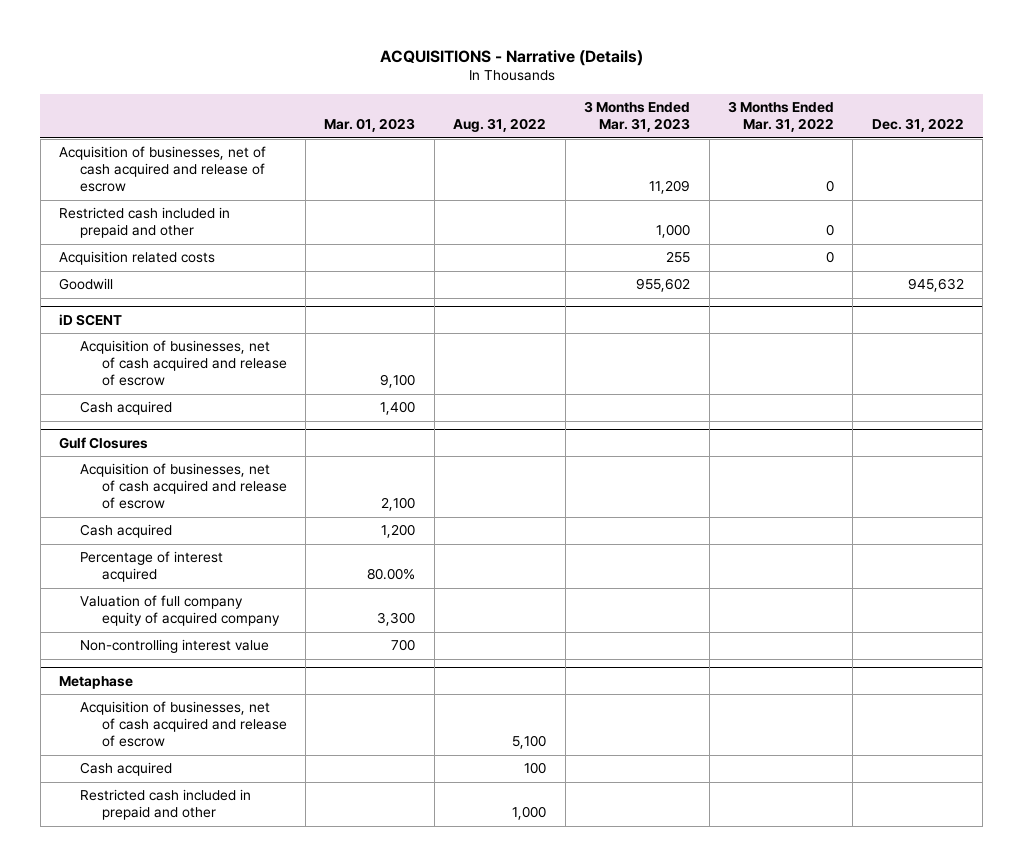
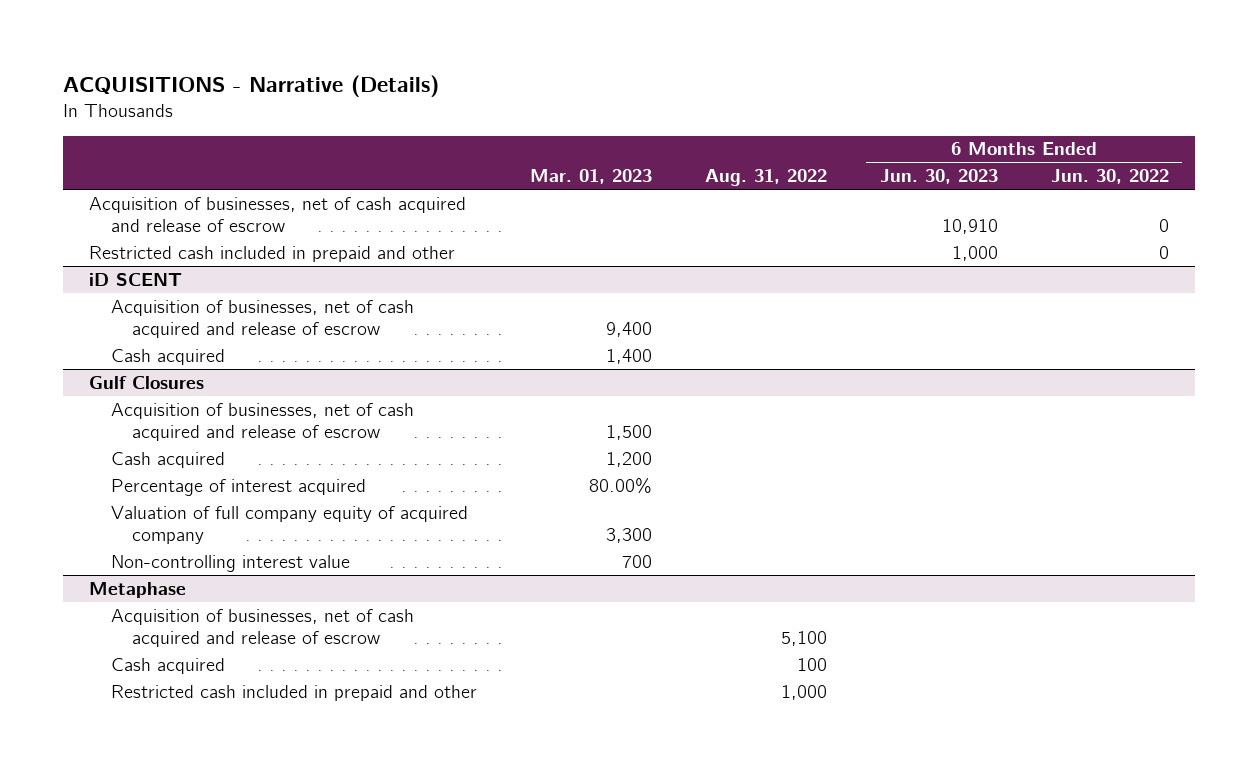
- | Mar. 01, 2023 | Aug. 31, 2022 | 3 Months Ended Mar. 31, 2023 | 3 Months Ended Mar. 31, 2022 | Dec. 31, 2022
+ | Mar. 01, 2023 | Aug. 31, 2022 | 6 Months Ended Jun. 30, 2023 | 6 Months Ended Jun. 30, 2022
- Acquisition related costs | | | 255 | 0 |
- Goodwill | | | 955,602 | | 945,632
@ iD SCENT
- Acquisition of businesses, net of cash acquired and release of escrow | 9,100 | | | |
+ Acquisition of businesses, net of cash acquired and release of escrow | 9,400 | | |
@ Gulf Closures
- Acquisition of businesses, net of cash acquired and release of escrow | 2,100 | | | |
+ Acquisition of businesses, net of cash acquired and release of escrow | 1,500 | | |

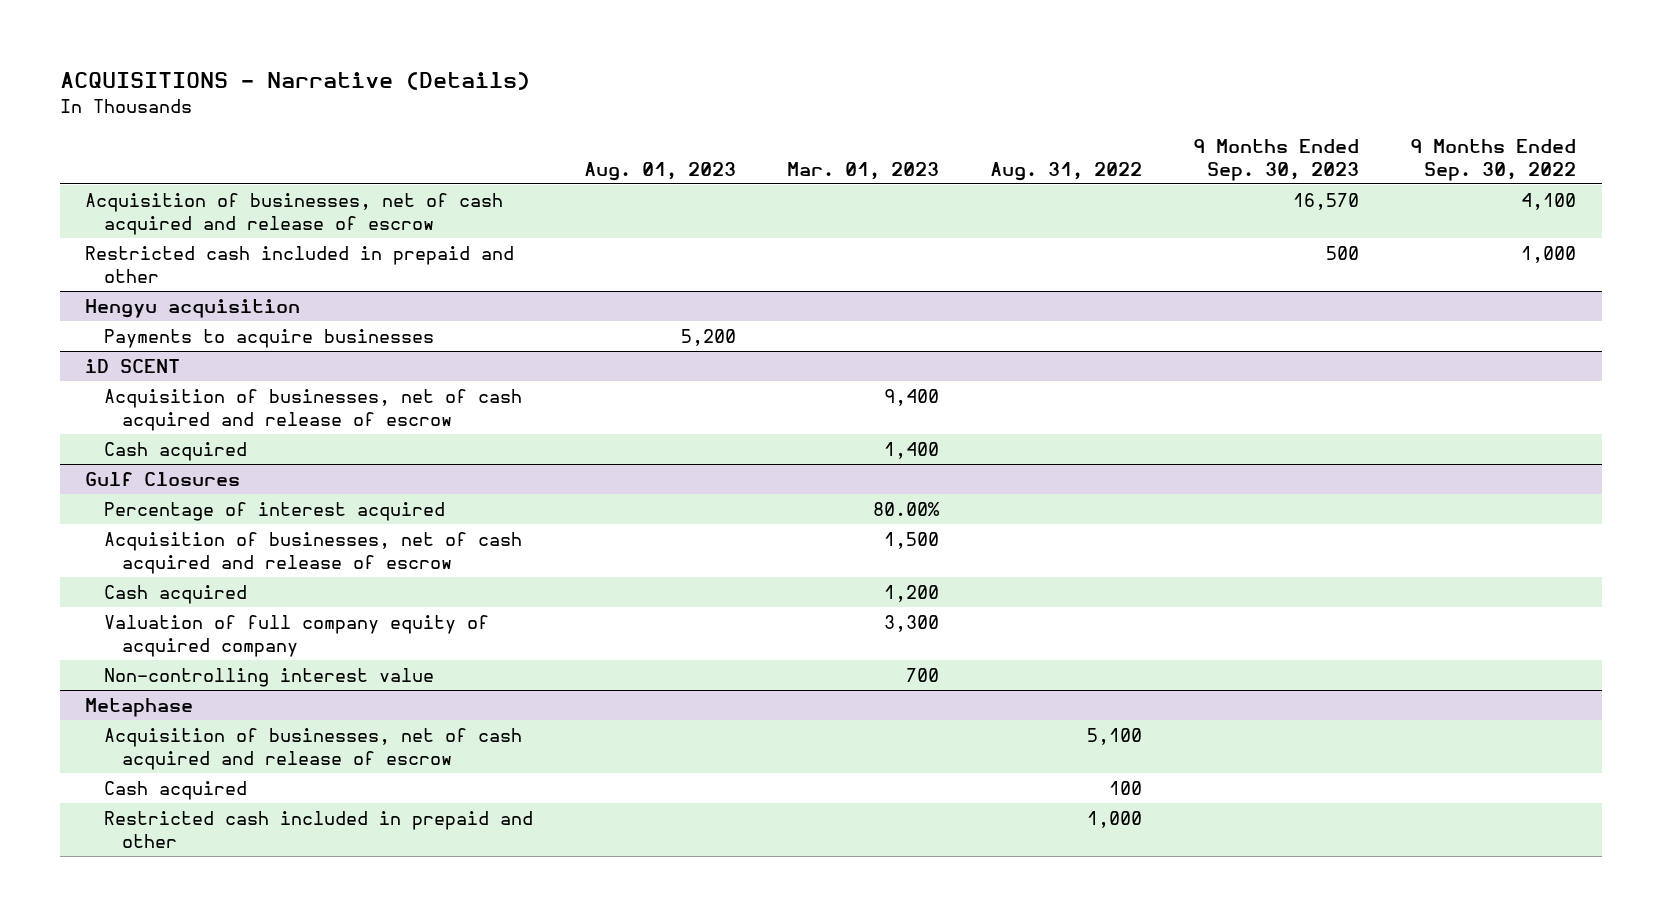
- | Mar. 01, 2023 | Aug. 31, 2022 | 6 Months Ended Jun. 30, 2023 | 6 Months Ended Jun. 30, 2022
+ | Aug. 01, 2023 | Mar. 01, 2023 | Aug. 31, 2022 | 9 Months Ended Sep. 30, 2023 | 9 Months Ended Sep. 30, 2022
+ Hengyu acquisition
+ Payments to acquire businesses | 5,200 | | | |
@ Gulf Closures
moved up: Percentage of interest acquired | | 80.00% | | |

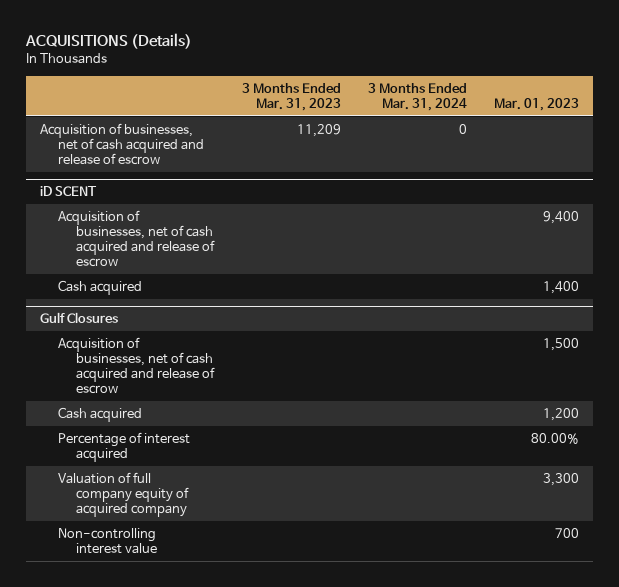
- ACQUISITIONS - Narrative (Details)
+ ACQUISITIONS (Details)
- | Aug. 01, 2023 | Mar. 01, 2023 | Aug. 31, 2022 | 9 Months Ended Sep. 30, 2023 | 9 Months Ended Sep. 30, 2022
+ | 3 Months Ended Mar. 31, 2023 | 3 Months Ended Mar. 31, 2024 | Mar. 01, 2023
- Restricted cash included in prepaid and other | | | | 500 | 1,000
- Hengyu acquisition
- Payments to acquire businesses | 5,200 | | | |
@ Gulf Closures
moved down: Percentage of interest acquired | | | 80.00%
- Metaphase
- Acquisition of businesses, net of cash acquired and release of escrow | | | 5,100 | |
- Cash acquired | | | 100 | |
- Restricted cash included in prepaid and other | | | 1,000 | |

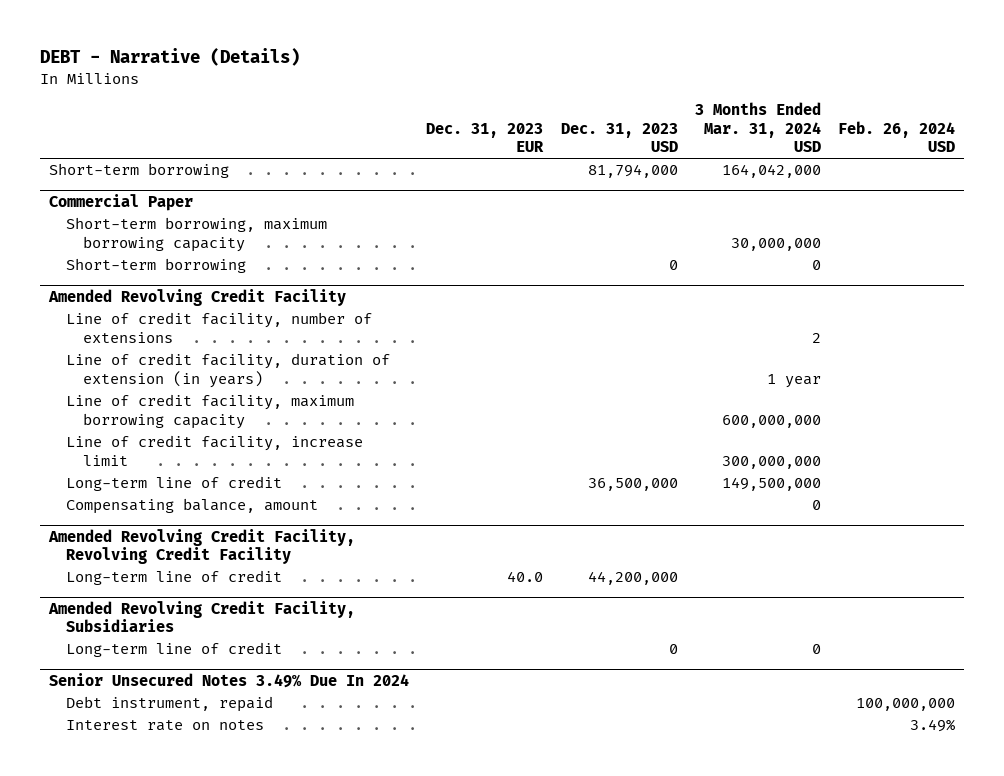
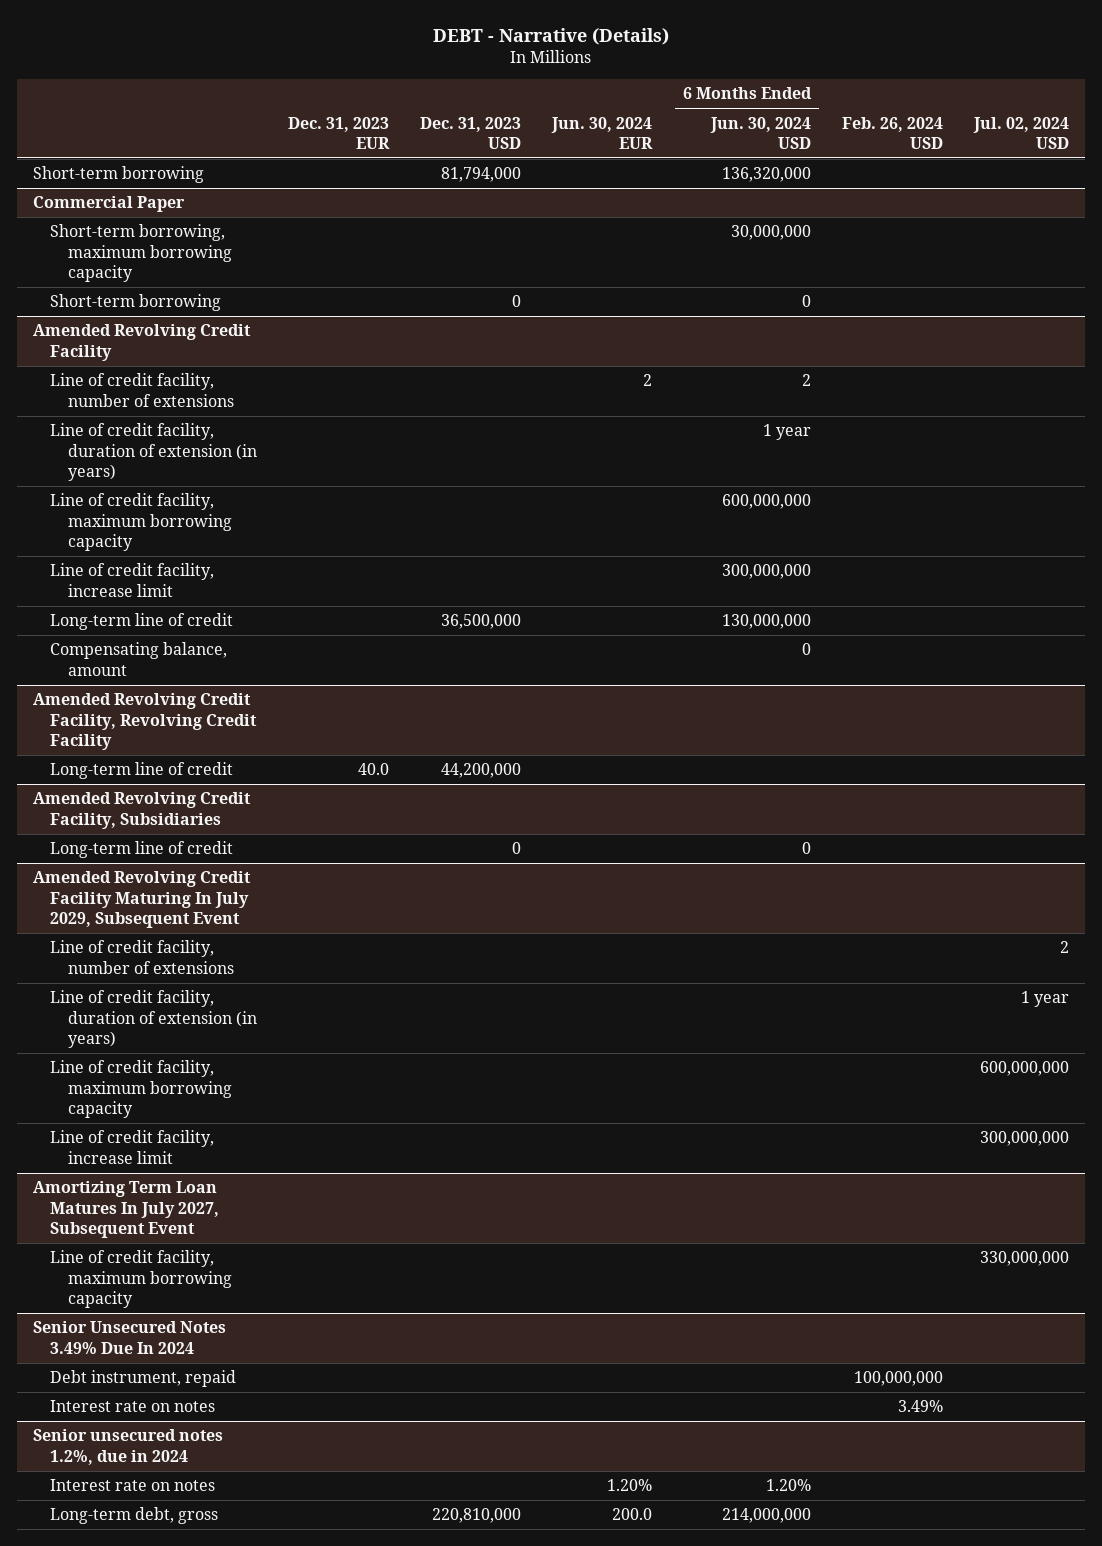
- | Dec. 31, 2023 EUR | Dec. 31, 2023 USD | 3 Months Ended Mar. 31, 2024 USD | Feb. 26, 2024 USD
+ | Dec. 31, 2023 EUR | Dec. 31, 2023 USD | Jun. 30, 2024 EUR | 6 Months Ended Jun. 30, 2024 USD | Feb. 26, 2024 USD | Jul. 02, 2024 USD
+ Amended Revolving Credit Facility Maturing In July 2029, Subsequent Event
+ Line of credit facility, number of extensions | | | | | | 2
+ Line of credit facility, duration of extension (in years) | | | | | | 1 year
+ Line of credit facility, maximum borrowing capacity | | | | | | 600,000,000
+ Line of credit facility, increase limit | | | | | | 300,000,000
+ Amortizing Term Loan Matures In July 2027, Subsequent Event
+ Line of credit facility, maximum borrowing capacity | | | | | | 330,000,000
+ Senior unsecured notes 1.2%, due in 2024
+ Interest rate on notes | | | 1.20% | 1.20% | |
+ Long-term debt, gross | | 220,810,000 | 200.0 | 214,000,000 | |

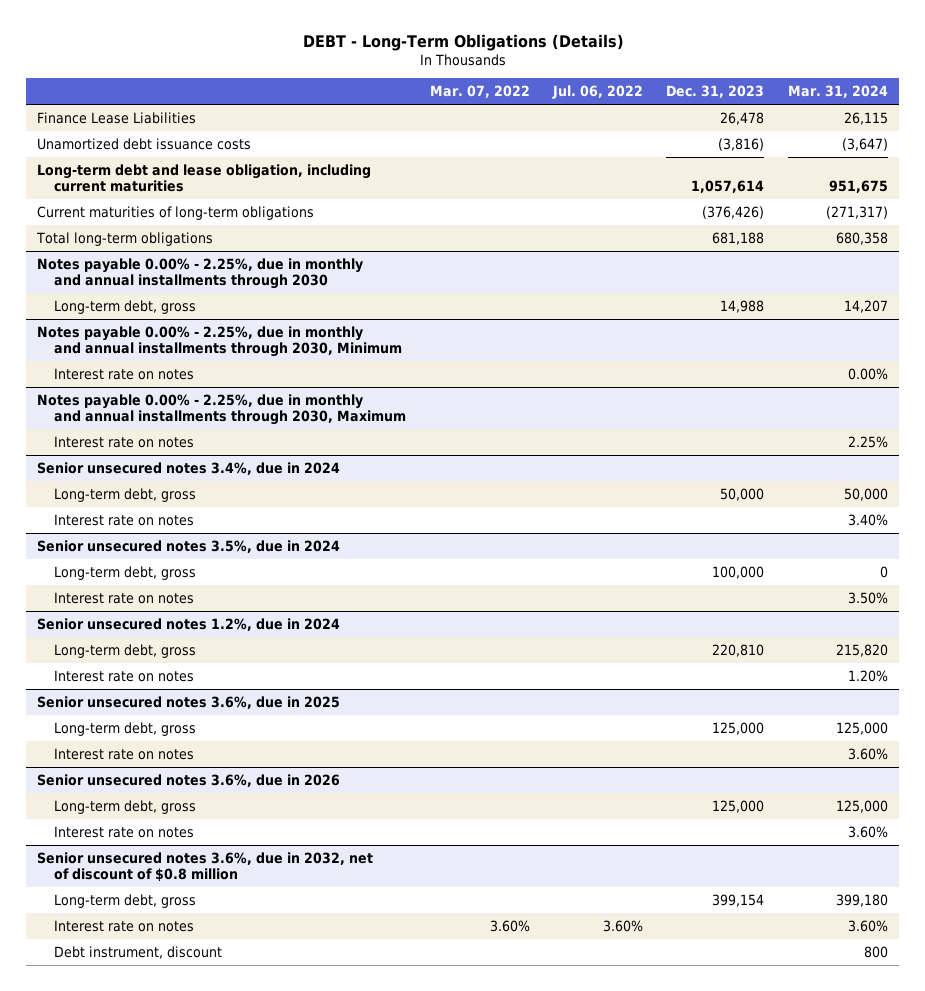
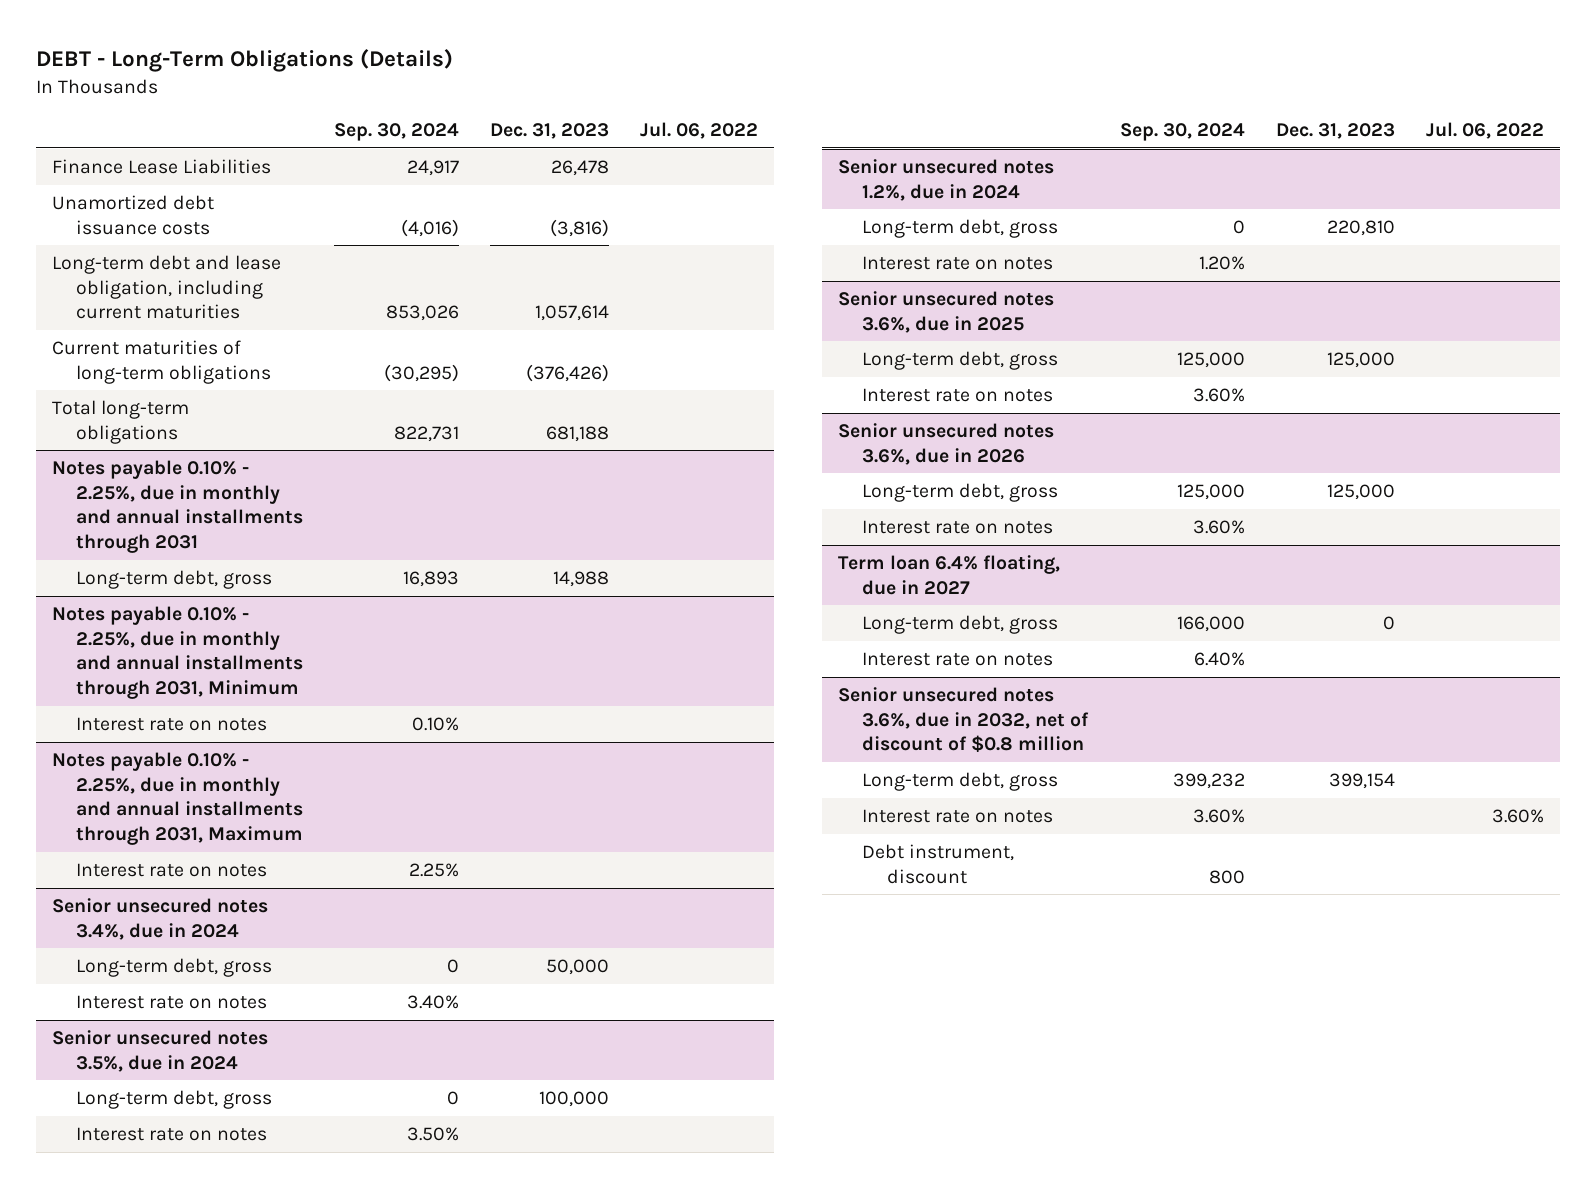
- | Mar. 07, 2022 | Jul. 06, 2022 | Dec. 31, 2023 | Mar. 31, 2024
+ | Sep. 30, 2024 | Dec. 31, 2023 | Jul. 06, 2022
- Notes payable 0.00% - 2.25%, due in monthly and annual installments through 2030
+ Notes payable 0.10% - 2.25%, due in monthly and annual installments through 2031
- Notes payable 0.00% - 2.25%, due in monthly and annual installments through 2030, Minimum
+ Notes payable 0.10% - 2.25%, due in monthly and annual installments through 2031, Minimum
- Notes payable 0.00% - 2.25%, due in monthly and annual installments through 2030, Maximum
+ Notes payable 0.10% - 2.25%, due in monthly and annual installments through 2031, Maximum
+ Term loan 6.4% floating, due in 2027
+ Long-term debt, gross | 166,000 | 0 |
+ Interest rate on notes | 6.40% | |

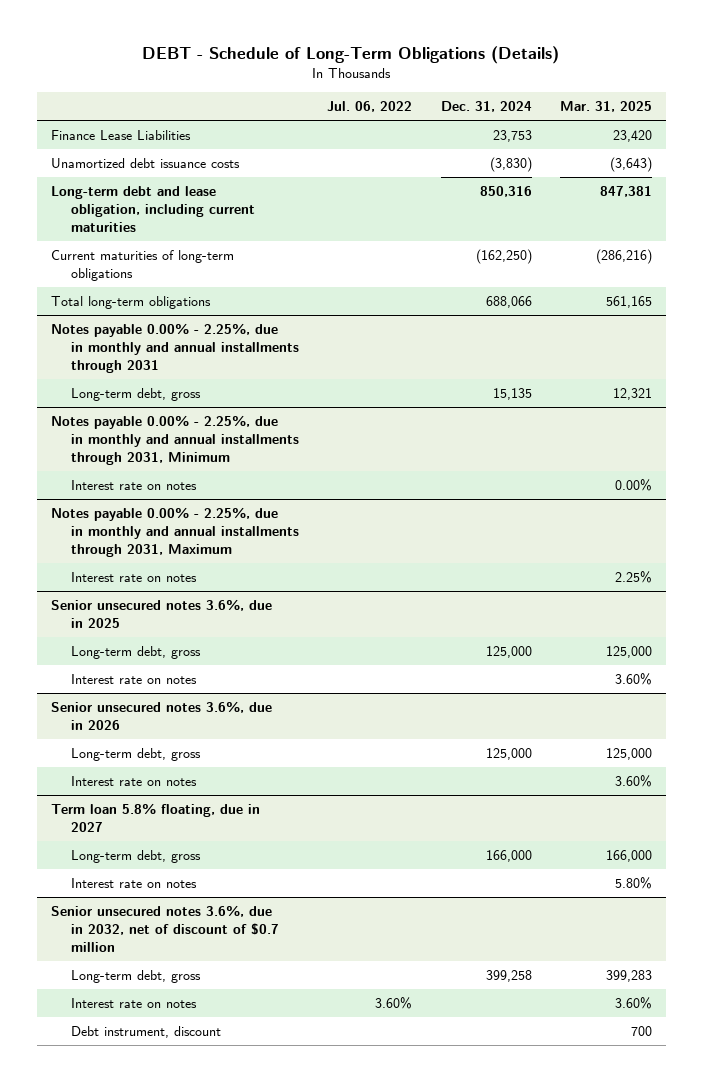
- DEBT - Long-Term Obligations (Details)
+ DEBT - Schedule of Long-Term Obligations (Details)
- | Sep. 30, 2024 | Dec. 31, 2023 | Jul. 06, 2022
+ | Jul. 06, 2022 | Dec. 31, 2024 | Mar. 31, 2025
- Notes payable 0.10% - 2.25%, due in monthly and annual installments through 2031
+ Notes payable 0.00% - 2.25%, due in monthly and annual installments through 2031
- Notes payable 0.10% - 2.25%, due in monthly and annual installments through 2031, Minimum
+ Notes payable 0.00% - 2.25%, due in monthly and annual installments through 2031, Minimum
- Notes payable 0.10% - 2.25%, due in monthly and annual installments through 2031, Maximum
+ Notes payable 0.00% - 2.25%, due in monthly and annual installments through 2031, Maximum
- Senior unsecured notes 3.4%, due in 2024
- Long-term debt, gross | 0 | 50,000 |
- Interest rate on notes | 3.40% | |
- Senior unsecured notes 3.5%, due in 2024
- Long-term debt, gross | 0 | 100,000 |
- Interest rate on notes | 3.50% | |
- Senior unsecured notes 1.2%, due in 2024
- Long-term debt, gross | 0 | 220,810 |
- Interest rate on notes | 1.20% | |
- Term loan 6.4% floating, due in 2027
- Long-term debt, gross | 166,000 | 0 |
- Interest rate on notes | 6.40% | |
- Senior unsecured notes 3.6%, due in 2032, net of discount of $0.8 million
+ Term loan 5.8% floating, due in 2027
+ Long-term debt, gross | | 166,000 | 166,000
+ Interest rate on notes | | | 5.80%
+ Senior unsecured notes 3.6%, due in 2032, net of discount of $0.7 million

